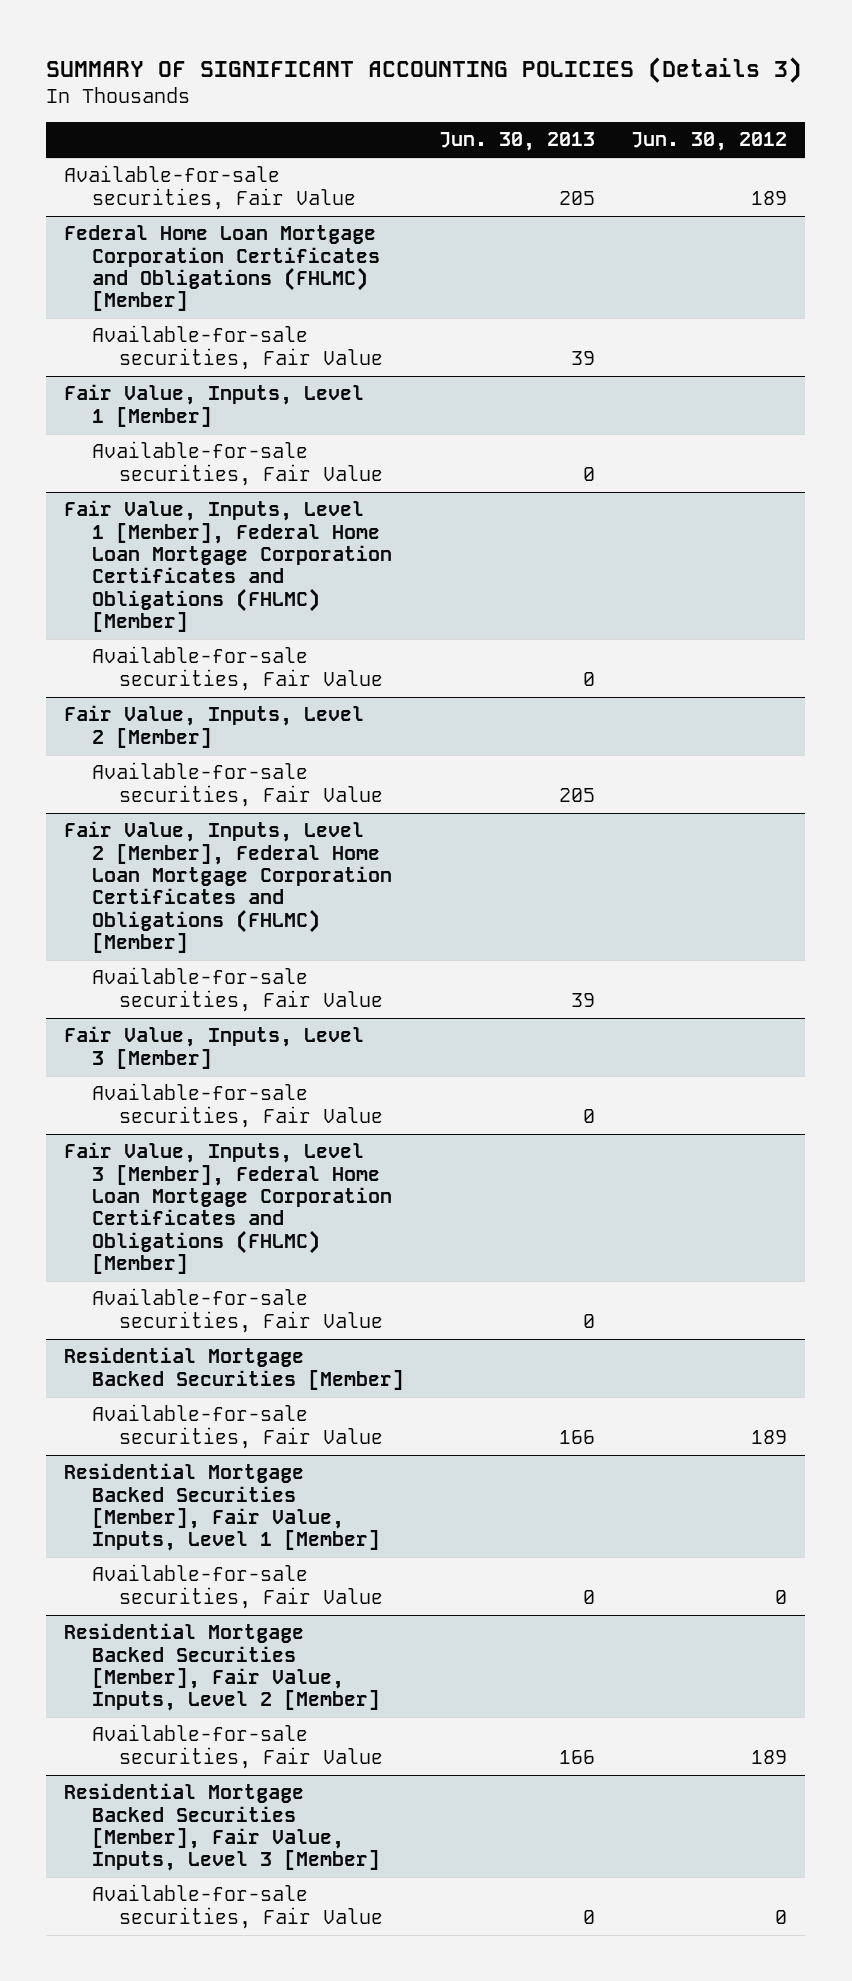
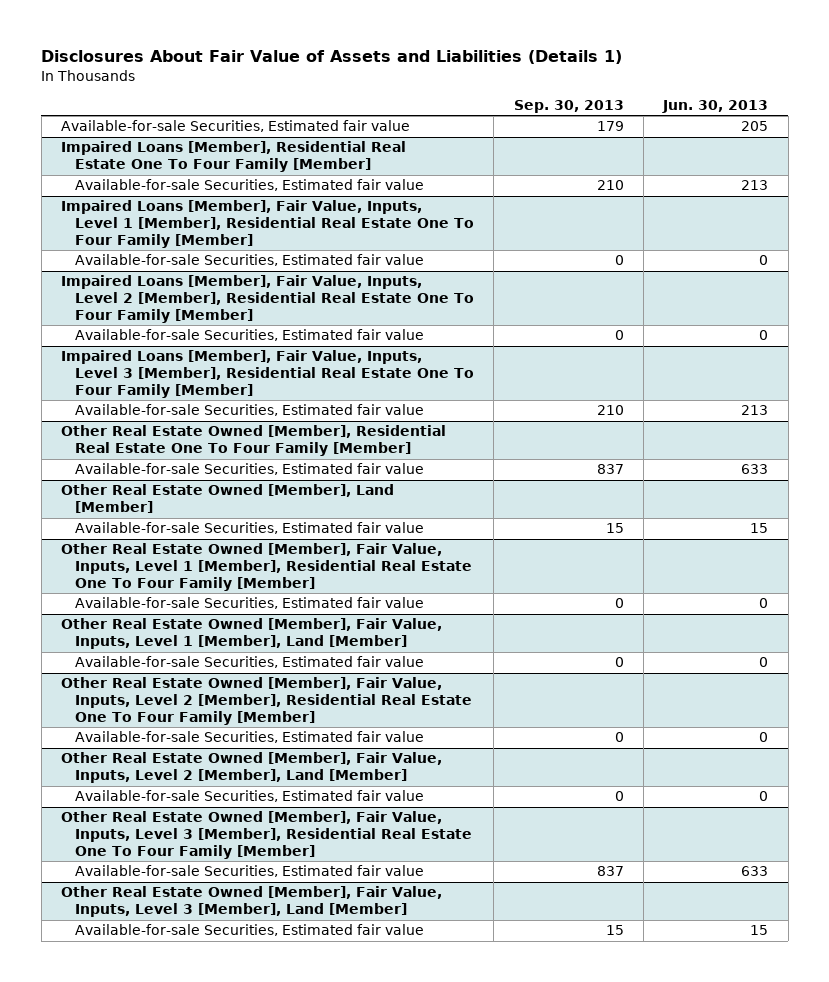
- SUMMARY OF SIGNIFICANT ACCOUNTING POLICIES (Details 3)
+ Disclosures About Fair Value of Assets and Liabilities (Details 1)
- | Jun. 30, 2013 | Jun. 30, 2012
+ | Sep. 30, 2013 | Jun. 30, 2013
- Available-for-sale securities, Fair Value | 205 | 189
- Federal Home Loan Mortgage Corporation Certificates and Obligations (FHLMC) [Member]
- Available-for-sale securities, Fair Value | 39 |
- Fair Value, Inputs, Level 1 [Member]
- Available-for-sale securities, Fair Value | 0 |
- Fair Value, Inputs, Level 1 [Member], Federal Home Loan Mortgage Corporation Certificates and Obligations (FHLMC) [Member]
- Available-for-sale securities, Fair Value | 0 |
- Fair Value, Inputs, Level 2 [Member]
- Available-for-sale securities, Fair Value | 205 |
- Fair Value, Inputs, Level 2 [Member], Federal Home Loan Mortgage Corporation Certificates and Obligations (FHLMC) [Member]
- Available-for-sale securities, Fair Value | 39 |
- Fair Value, Inputs, Level 3 [Member]
- Available-for-sale securities, Fair Value | 0 |
- Fair Value, Inputs, Level 3 [Member], Federal Home Loan Mortgage Corporation Certificates and Obligations (FHLMC) [Member]
- Available-for-sale securities, Fair Value | 0 |
- Residential Mortgage Backed Securities [Member]
- Available-for-sale securities, Fair Value | 166 | 189
- Residential Mortgage Backed Securities [Member], Fair Value, Inputs, Level 1 [Member]
- Available-for-sale securities, Fair Value | 0 | 0
- Residential Mortgage Backed Securities [Member], Fair Value, Inputs, Level 2 [Member]
- Available-for-sale securities, Fair Value | 166 | 189
- Residential Mortgage Backed Securities [Member], Fair Value, Inputs, Level 3 [Member]
- Available-for-sale securities, Fair Value | 0 | 0
+ Available-for-sale Securities, Estimated fair value | 179 | 205
+ Impaired Loans [Member], Residential Real Estate One To Four Family [Member]
+ Available-for-sale Securities, Estimated fair value | 210 | 213
+ Impaired Loans [Member], Fair Value, Inputs, Level 1 [Member], Residential Real Estate One To Four Family [Member]
+ Available-for-sale Securities, Estimated fair value | 0 | 0
+ Impaired Loans [Member], Fair Value, Inputs, Level 2 [Member], Residential Real Estate One To Four Family [Member]
+ Available-for-sale Securities, Estimated fair value | 0 | 0
+ Impaired Loans [Member], Fair Value, Inputs, Level 3 [Member], Residential Real Estate One To Four Family [Member]
+ Available-for-sale Securities, Estimated fair value | 210 | 213
+ Other Real Estate Owned [Member], Residential Real Estate One To Four Family [Member]
+ Available-for-sale Securities, Estimated fair value | 837 | 633
+ Other Real Estate Owned [Member], Land [Member]
+ Available-for-sale Securities, Estimated fair value | 15 | 15
+ Other Real Estate Owned [Member], Fair Value, Inputs, Level 1 [Member], Residential Real Estate One To Four Family [Member]
+ Available-for-sale Securities, Estimated fair value | 0 | 0
+ Other Real Estate Owned [Member], Fair Value, Inputs, Level 1 [Member], Land [Member]
+ Available-for-sale Securities, Estimated fair value | 0 | 0
+ Other Real Estate Owned [Member], Fair Value, Inputs, Level 2 [Member], Residential Real Estate One To Four Family [Member]
+ Available-for-sale Securities, Estimated fair value | 0 | 0
+ Other Real Estate Owned [Member], Fair Value, Inputs, Level 2 [Member], Land [Member]
+ Available-for-sale Securities, Estimated fair value | 0 | 0
+ Other Real Estate Owned [Member], Fair Value, Inputs, Level 3 [Member], Residential Real Estate One To Four Family [Member]
+ Available-for-sale Securities, Estimated fair value | 837 | 633
+ Other Real Estate Owned [Member], Fair Value, Inputs, Level 3 [Member], Land [Member]
+ Available-for-sale Securities, Estimated fair value | 15 | 15

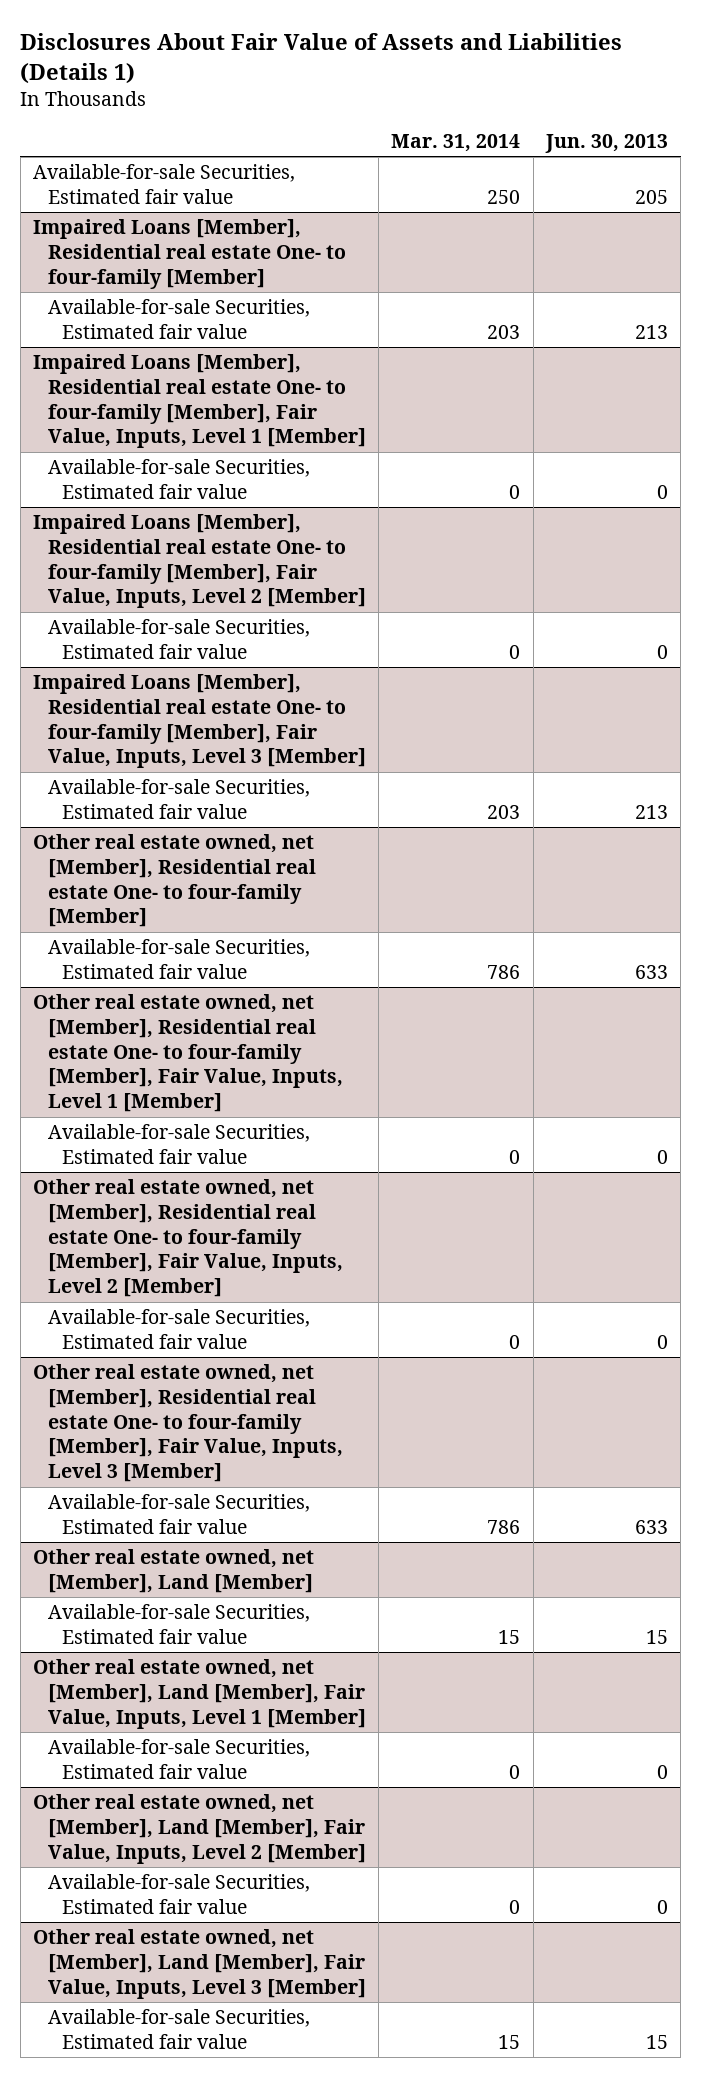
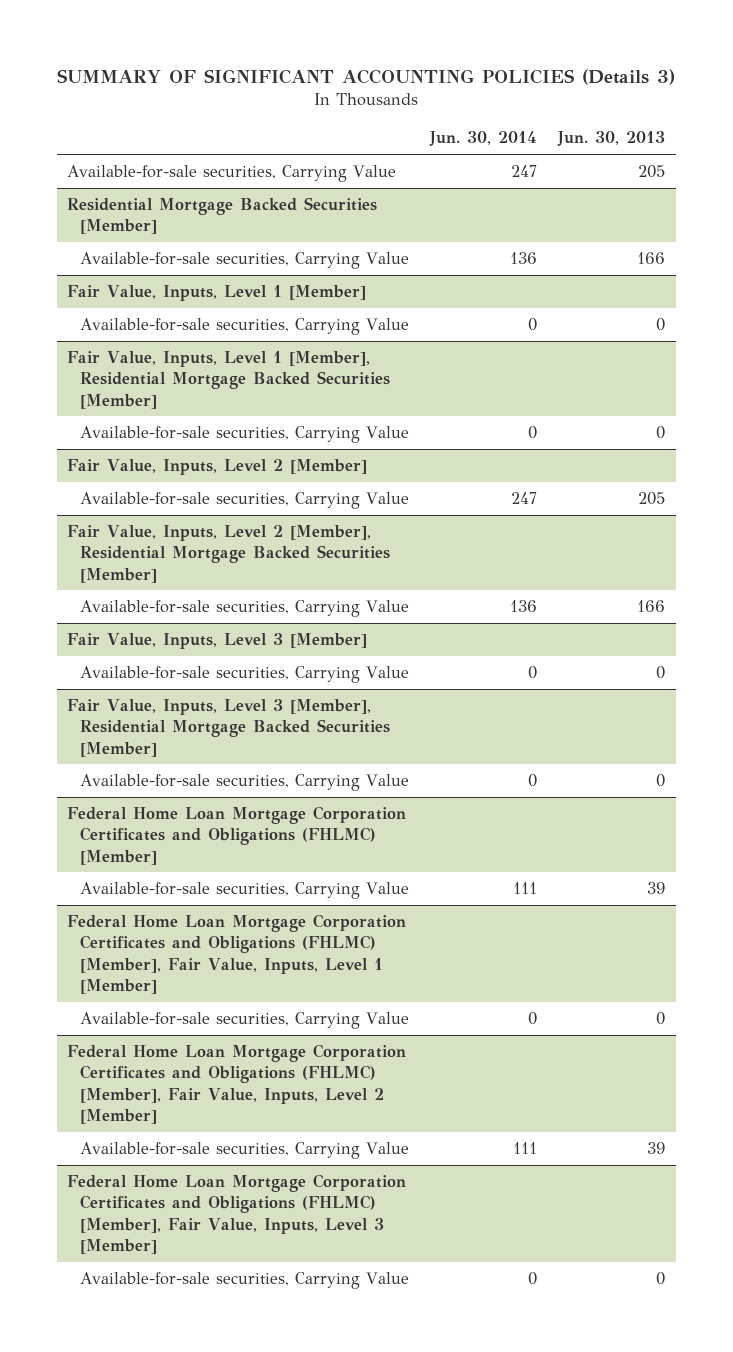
- Disclosures About Fair Value of Assets and Liabilities (Details 1)
+ SUMMARY OF SIGNIFICANT ACCOUNTING POLICIES (Details 3)
- | Mar. 31, 2014 | Jun. 30, 2013
+ | Jun. 30, 2014 | Jun. 30, 2013
- Available-for-sale Securities, Estimated fair value | 250 | 205
- Impaired Loans [Member], Residential real estate One- to four-family [Member]
- Available-for-sale Securities, Estimated fair value | 203 | 213
- Impaired Loans [Member], Residential real estate One- to four-family [Member], Fair Value, Inputs, Level 1 [Member]
- Available-for-sale Securities, Estimated fair value | 0 | 0
- Impaired Loans [Member], Residential real estate One- to four-family [Member], Fair Value, Inputs, Level 2 [Member]
- Available-for-sale Securities, Estimated fair value | 0 | 0
- Impaired Loans [Member], Residential real estate One- to four-family [Member], Fair Value, Inputs, Level 3 [Member]
- Available-for-sale Securities, Estimated fair value | 203 | 213
- Other real estate owned, net [Member], Residential real estate One- to four-family [Member]
- Available-for-sale Securities, Estimated fair value | 786 | 633
- Other real estate owned, net [Member], Residential real estate One- to four-family [Member], Fair Value, Inputs, Level 1 [Member]
- Available-for-sale Securities, Estimated fair value | 0 | 0
- Other real estate owned, net [Member], Residential real estate One- to four-family [Member], Fair Value, Inputs, Level 2 [Member]
- Available-for-sale Securities, Estimated fair value | 0 | 0
- Other real estate owned, net [Member], Residential real estate One- to four-family [Member], Fair Value, Inputs, Level 3 [Member]
- Available-for-sale Securities, Estimated fair value | 786 | 633
- Other real estate owned, net [Member], Land [Member]
- Available-for-sale Securities, Estimated fair value | 15 | 15
- Other real estate owned, net [Member], Land [Member], Fair Value, Inputs, Level 1 [Member]
- Available-for-sale Securities, Estimated fair value | 0 | 0
- Other real estate owned, net [Member], Land [Member], Fair Value, Inputs, Level 2 [Member]
- Available-for-sale Securities, Estimated fair value | 0 | 0
- Other real estate owned, net [Member], Land [Member], Fair Value, Inputs, Level 3 [Member]
- Available-for-sale Securities, Estimated fair value | 15 | 15
+ Available-for-sale securities, Carrying Value | 247 | 205
+ Residential Mortgage Backed Securities [Member]
+ Available-for-sale securities, Carrying Value | 136 | 166
+ Fair Value, Inputs, Level 1 [Member]
+ Available-for-sale securities, Carrying Value | 0 | 0
+ Fair Value, Inputs, Level 1 [Member], Residential Mortgage Backed Securities [Member]
+ Available-for-sale securities, Carrying Value | 0 | 0
+ Fair Value, Inputs, Level 2 [Member]
+ Available-for-sale securities, Carrying Value | 247 | 205
+ Fair Value, Inputs, Level 2 [Member], Residential Mortgage Backed Securities [Member]
+ Available-for-sale securities, Carrying Value | 136 | 166
+ Fair Value, Inputs, Level 3 [Member]
+ Available-for-sale securities, Carrying Value | 0 | 0
+ Fair Value, Inputs, Level 3 [Member], Residential Mortgage Backed Securities [Member]
+ Available-for-sale securities, Carrying Value | 0 | 0
+ Federal Home Loan Mortgage Corporation Certificates and Obligations (FHLMC) [Member]
+ Available-for-sale securities, Carrying Value | 111 | 39
+ Federal Home Loan Mortgage Corporation Certificates and Obligations (FHLMC) [Member], Fair Value, Inputs, Level 1 [Member]
+ Available-for-sale securities, Carrying Value | 0 | 0
+ Federal Home Loan Mortgage Corporation Certificates and Obligations (FHLMC) [Member], Fair Value, Inputs, Level 2 [Member]
+ Available-for-sale securities, Carrying Value | 111 | 39
+ Federal Home Loan Mortgage Corporation Certificates and Obligations (FHLMC) [Member], Fair Value, Inputs, Level 3 [Member]
+ Available-for-sale securities, Carrying Value | 0 | 0

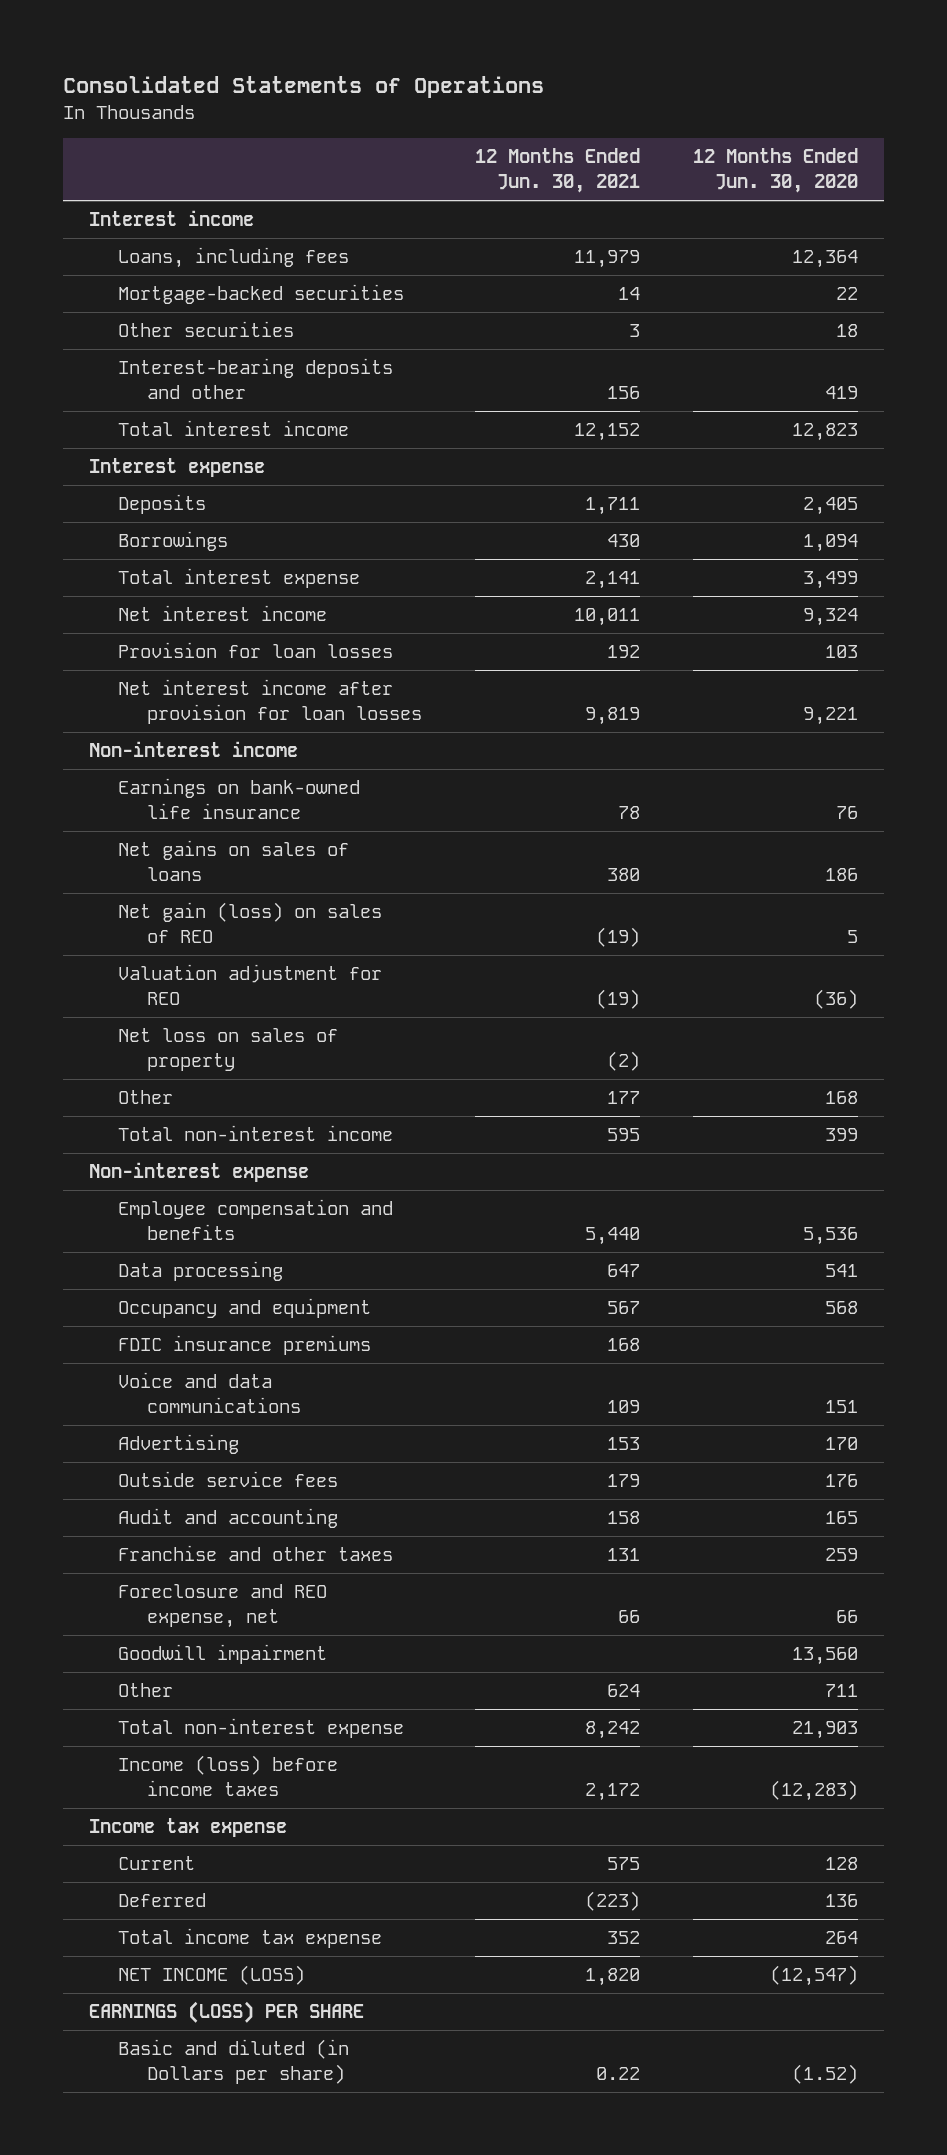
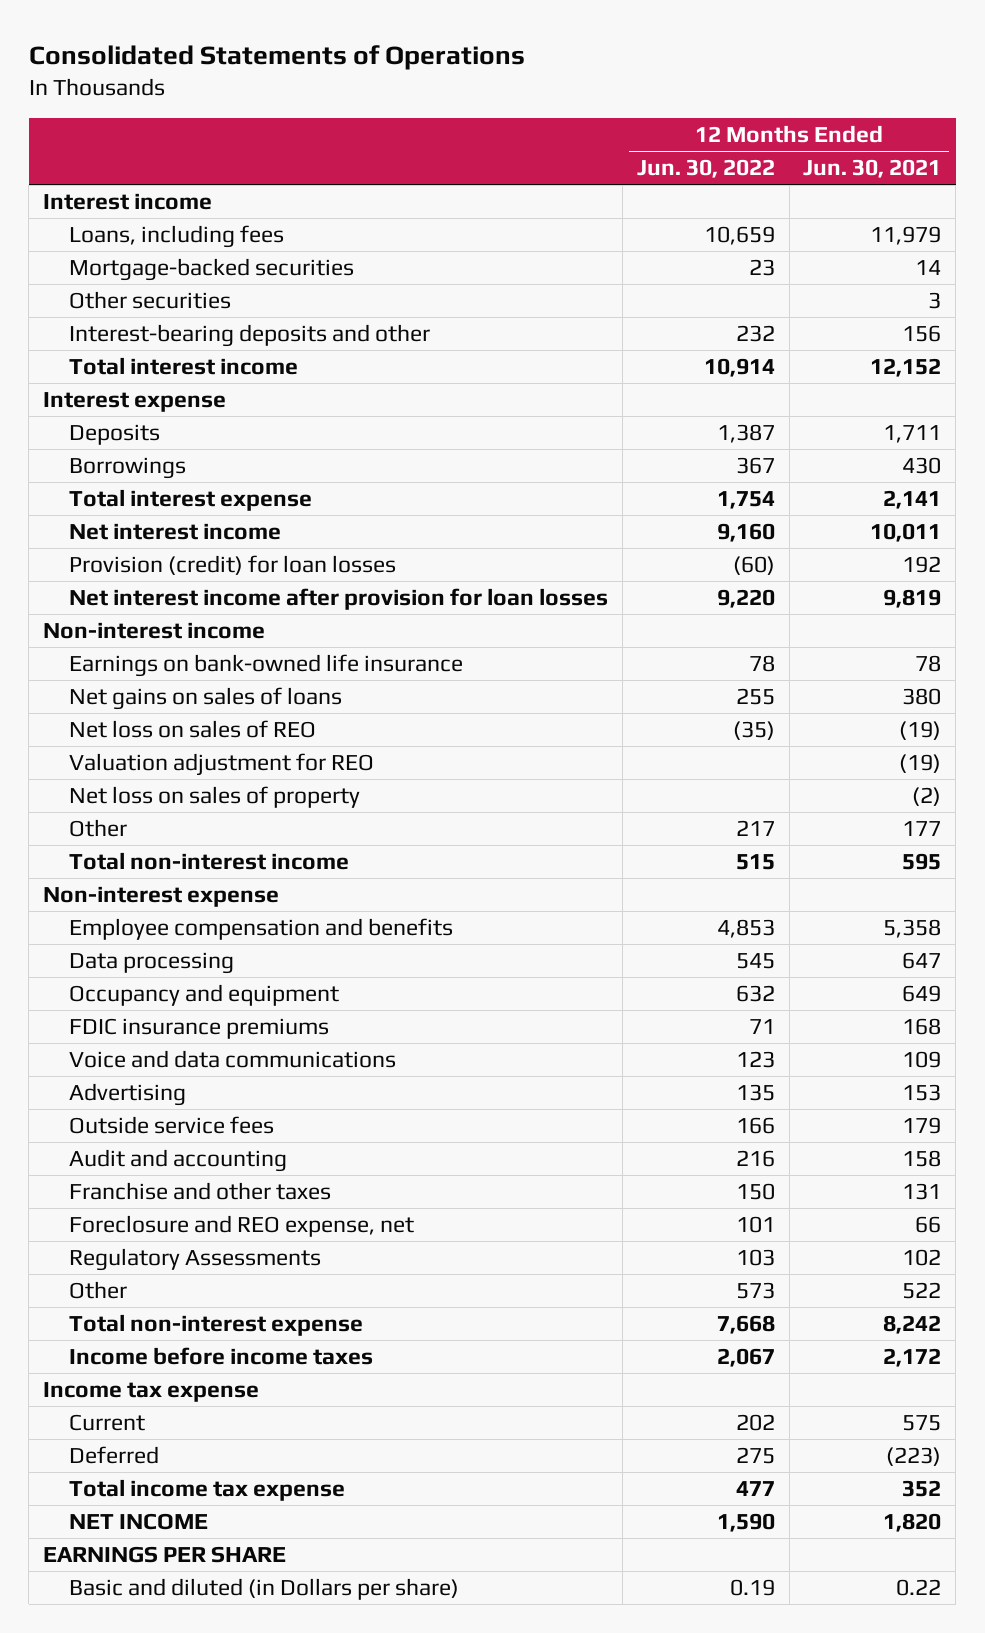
- | 12 Months Ended Jun. 30, 2021 | 12 Months Ended Jun. 30, 2020
+ | 12 Months Ended Jun. 30, 2022 | 12 Months Ended Jun. 30, 2021
- Provision for loan losses | 192 | 103
+ Provision (credit) for loan losses | (60) | 192
- Net gain (loss) on sales of REO | (19) | 5
+ Net loss on sales of REO | (35) | (19)
- Employee compensation and benefits | 5,440 | 5,536
+ Employee compensation and benefits | 4,853 | 5,358
- Occupancy and equipment | 567 | 568
+ Occupancy and equipment | 632 | 649
- Goodwill impairment | | 13,560
- Other | 624 | 711
+ Regulatory Assessments | 103 | 102
+ Other | 573 | 522
- Income (loss) before income taxes | 2,172 | (12,283)
+ Income before income taxes | 2,067 | 2,172
- NET INCOME (LOSS) | 1,820 | (12,547)
- EARNINGS (LOSS) PER SHARE
+ NET INCOME | 1,590 | 1,820
+ EARNINGS PER SHARE

